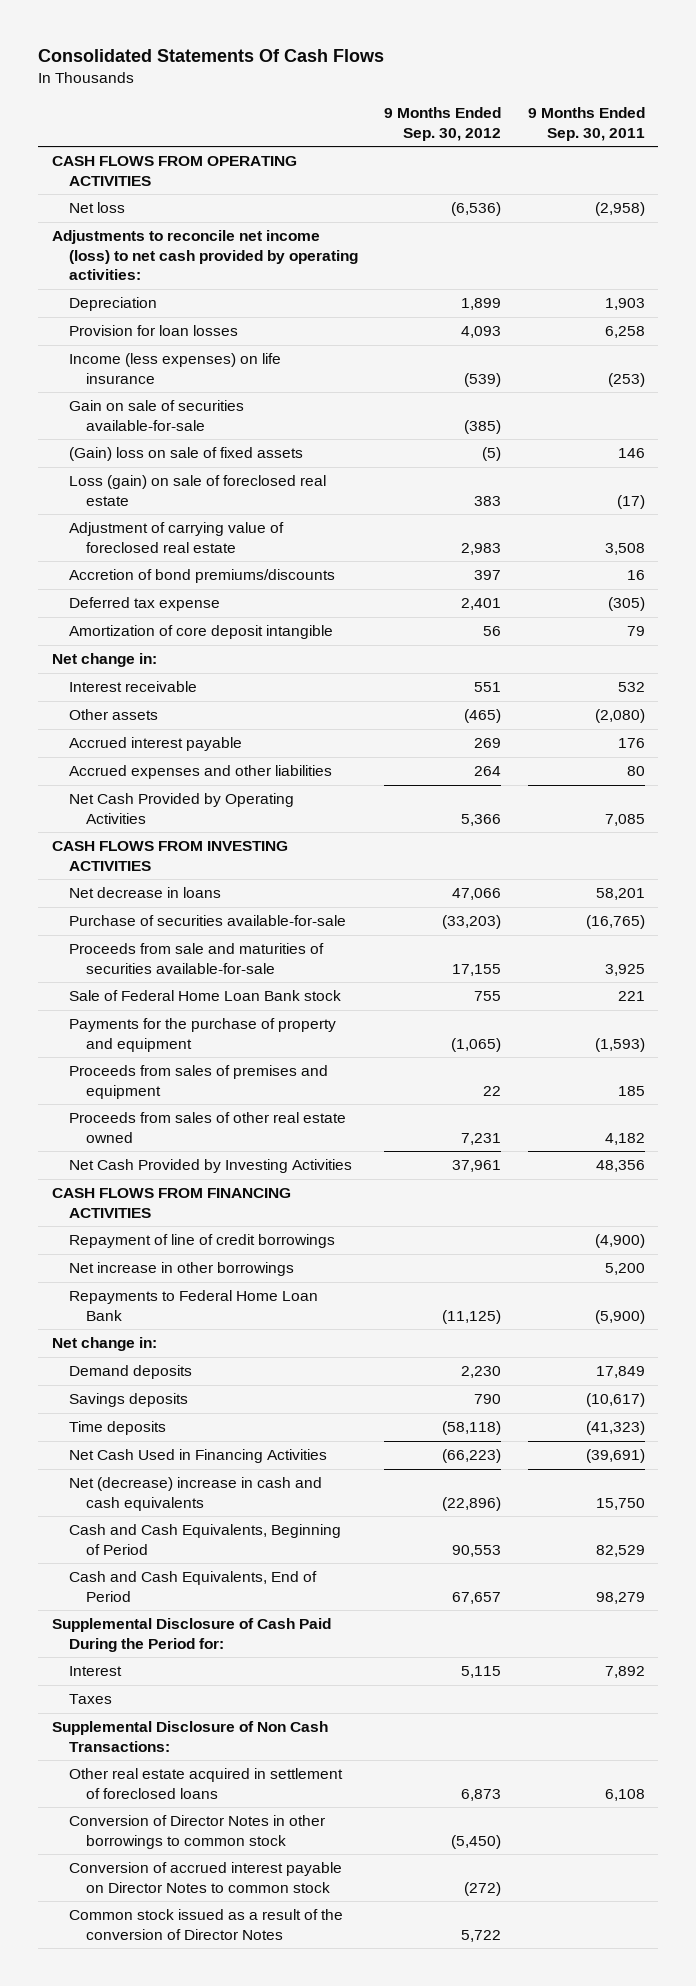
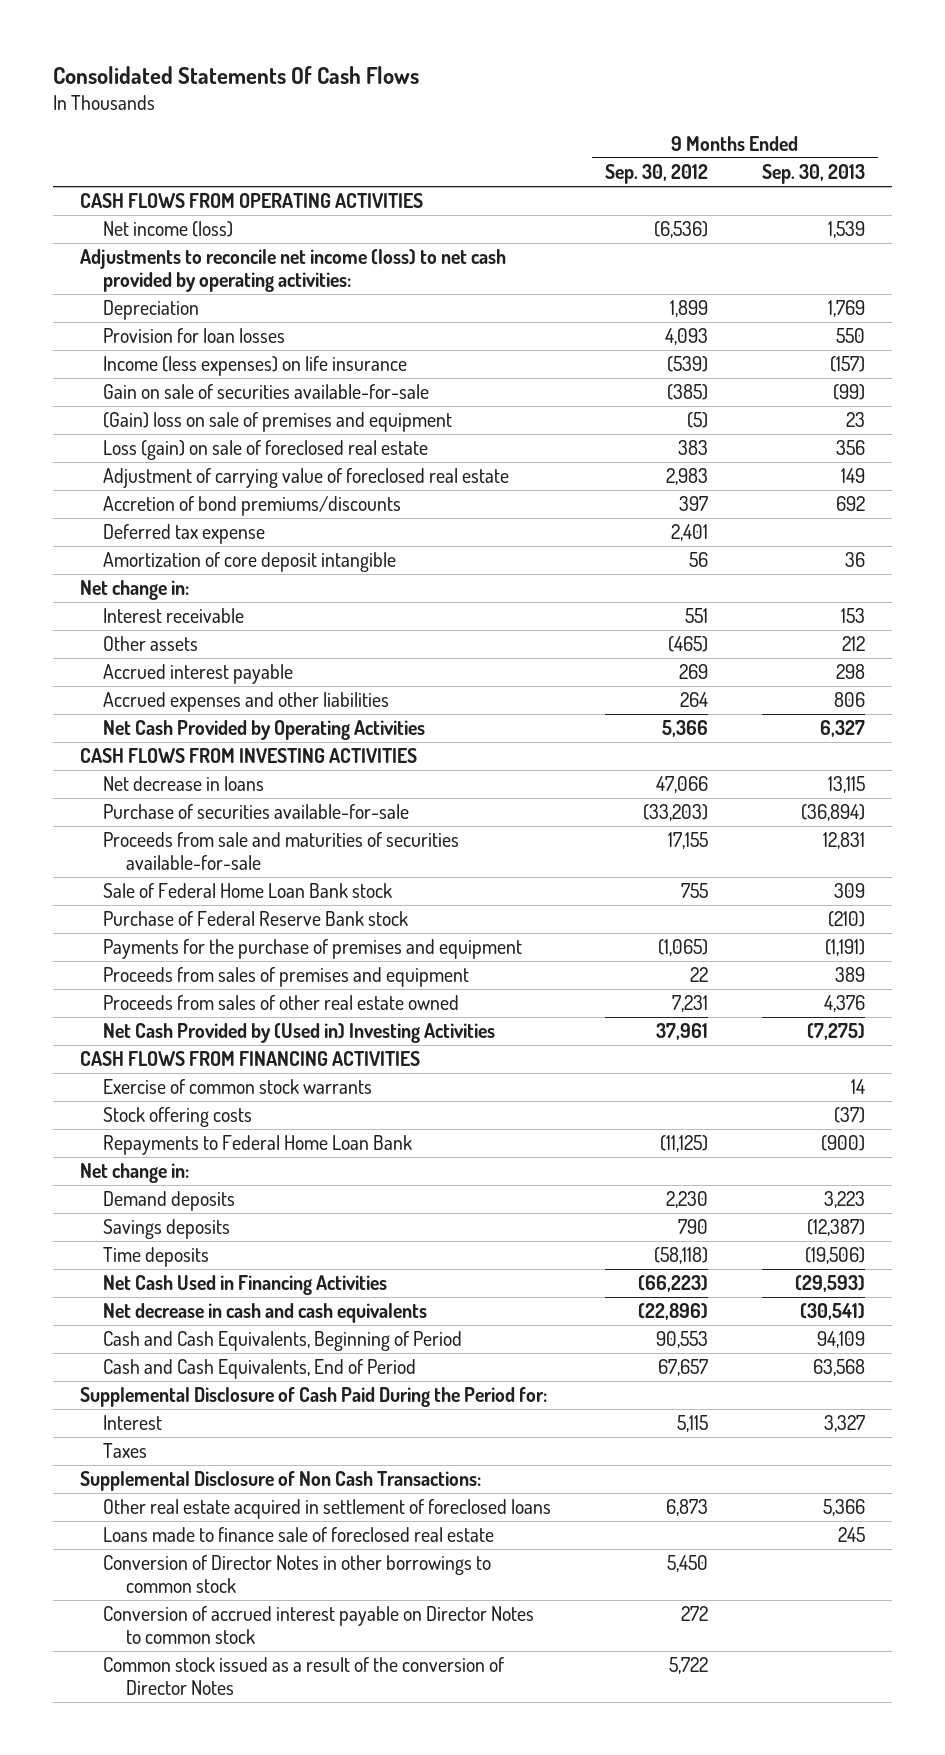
- | 9 Months Ended Sep. 30, 2012 | 9 Months Ended Sep. 30, 2011
+ | 9 Months Ended Sep. 30, 2012 | 9 Months Ended Sep. 30, 2013
- Net loss | (6,536) | (2,958)
+ Net income (loss) | (6,536) | 1,539
- (Gain) loss on sale of fixed assets | (5) | 146
+ (Gain) loss on sale of premises and equipment | (5) | 23
- Payments for the purchase of property and equipment | (1,065) | (1,593)
+ Purchase of Federal Reserve Bank stock | | (210)
+ Payments for the purchase of premises and equipment | (1,065) | (1,191)
- Net Cash Provided by Investing Activities | 37,961 | 48,356
+ Net Cash Provided by (Used in) Investing Activities | 37,961 | (7,275)
- Repayment of line of credit borrowings | | (4,900)
- Net increase in other borrowings | | 5,200
+ Exercise of common stock warrants | | 14
+ Stock offering costs | | (37)
- Net (decrease) increase in cash and cash equivalents | (22,896) | 15,750
+ Net decrease in cash and cash equivalents | (22,896) | (30,541)
- Conversion of Director Notes in other borrowings to common stock | (5,450) |
- Conversion of accrued interest payable on Director Notes to common stock | (272) |
+ Loans made to finance sale of foreclosed real estate | | 245
+ Conversion of Director Notes in other borrowings to common stock | 5,450 |
+ Conversion of accrued interest payable on Director Notes to common stock | 272 |

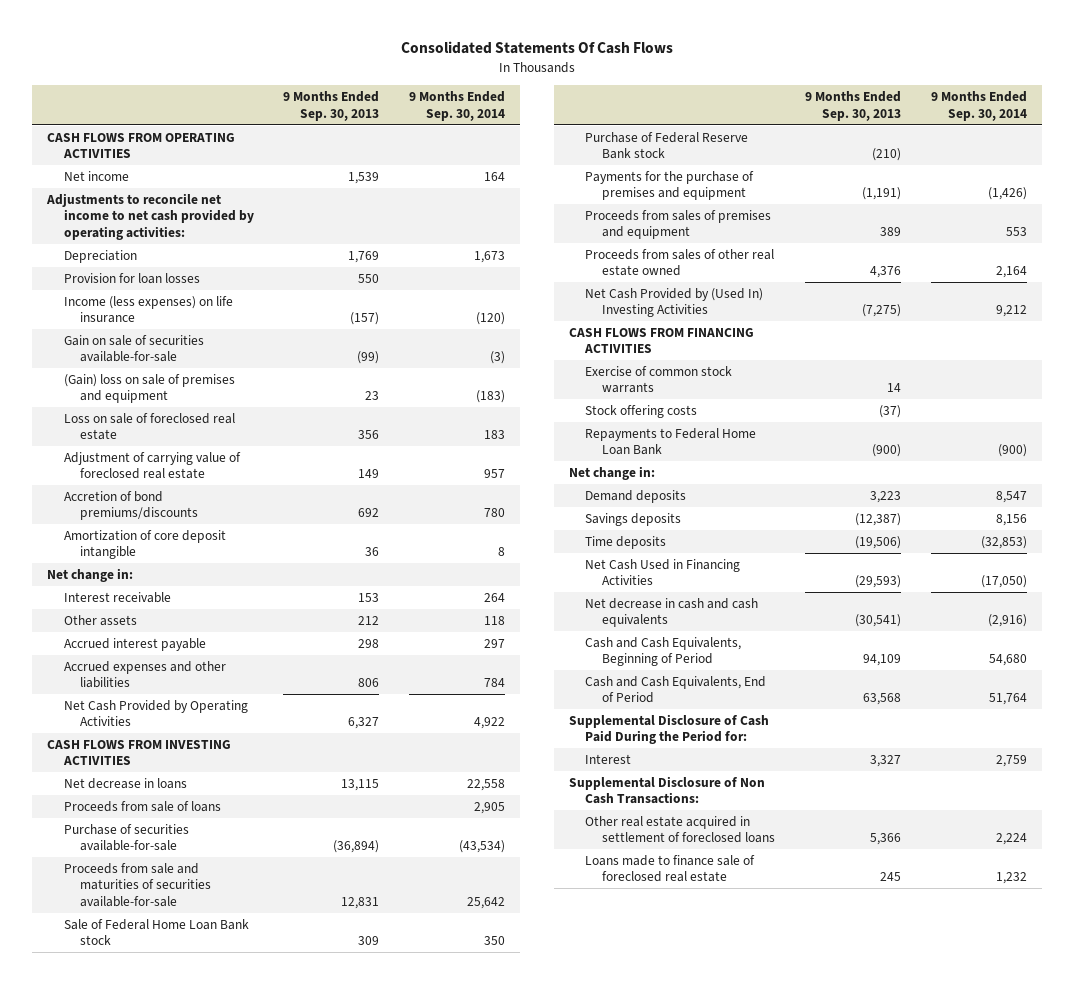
- | 9 Months Ended Sep. 30, 2012 | 9 Months Ended Sep. 30, 2013
+ | 9 Months Ended Sep. 30, 2013 | 9 Months Ended Sep. 30, 2014
- Net income (loss) | (6,536) | 1,539
- Adjustments to reconcile net income (loss) to net cash provided by operating activities:
+ Net income | 1,539 | 164
+ Adjustments to reconcile net income to net cash provided by operating activities:
- Loss (gain) on sale of foreclosed real estate | 383 | 356
+ Loss on sale of foreclosed real estate | 356 | 183
- Deferred tax expense | 2,401 |
+ Proceeds from sale of loans | | 2,905
- Net Cash Provided by (Used in) Investing Activities | 37,961 | (7,275)
+ Net Cash Provided by (Used In) Investing Activities | (7,275) | 9,212
- Taxes
- Conversion of Director Notes in other borrowings to common stock | 5,450 |
- Conversion of accrued interest payable on Director Notes to common stock | 272 |
- Common stock issued as a result of the conversion of Director Notes | 5,722 |

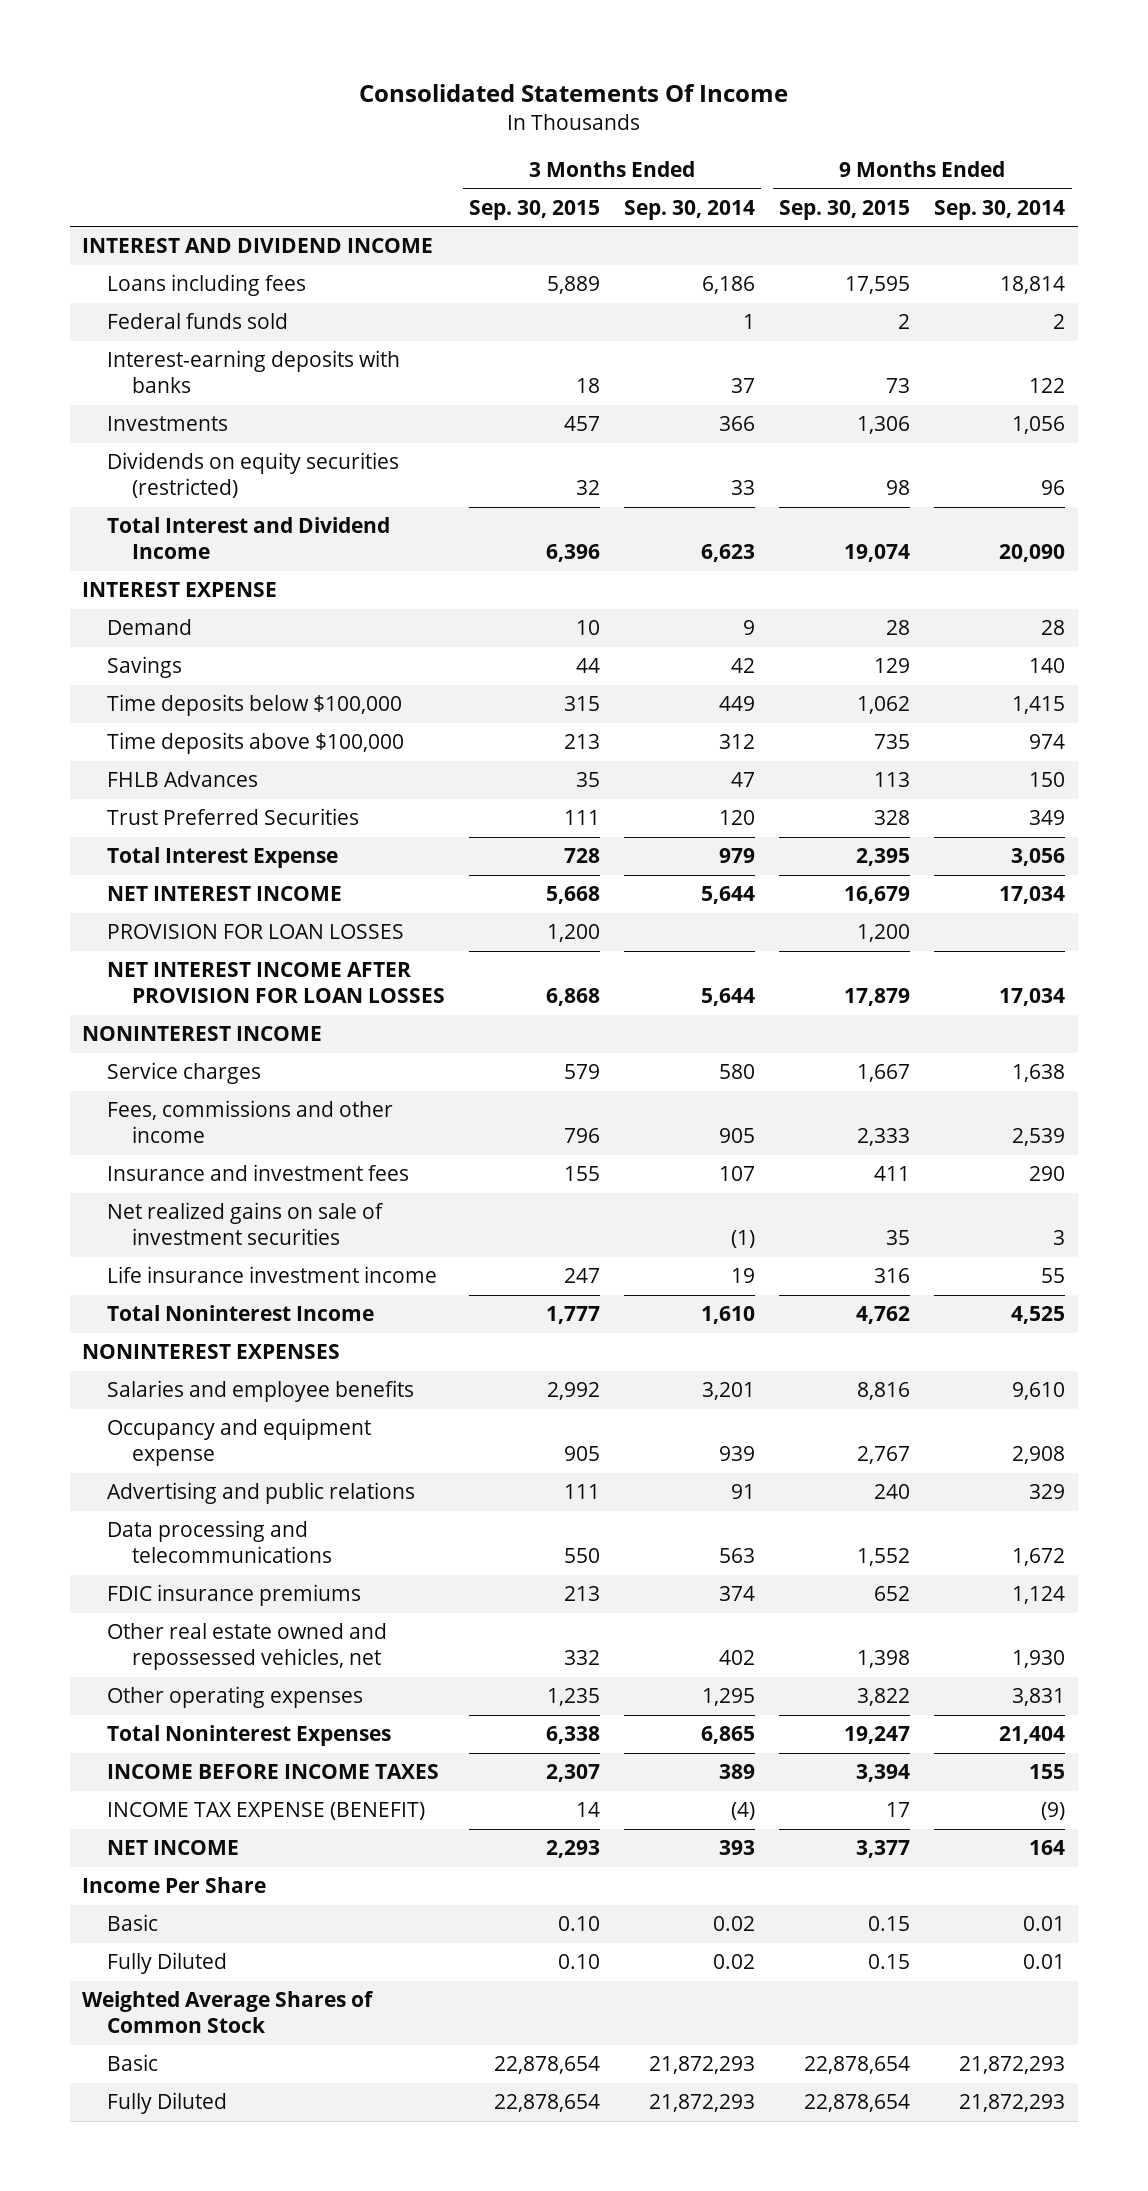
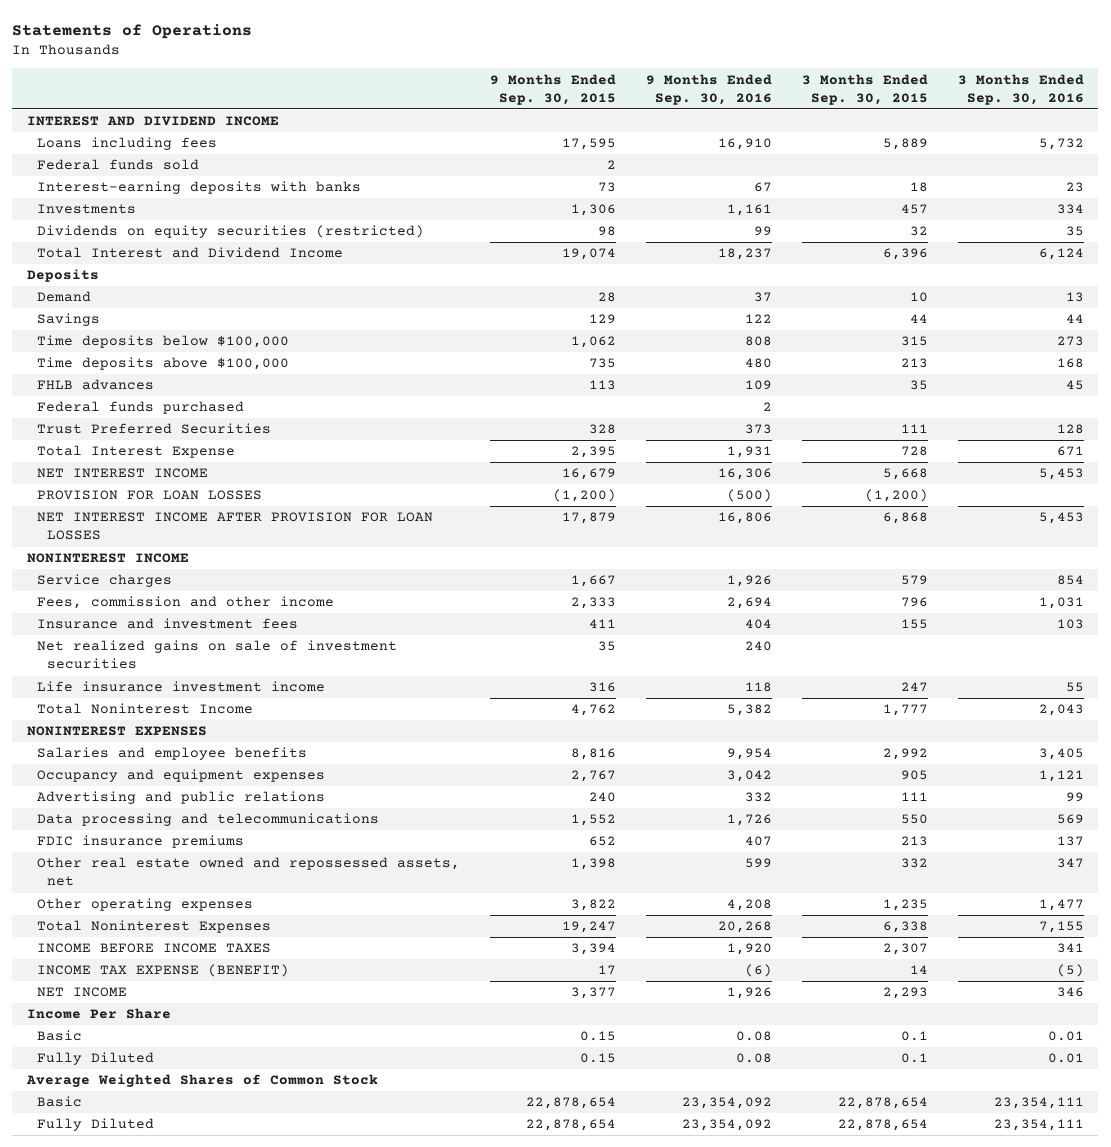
- Consolidated Statements Of Income
+ Statements of Operations
- | 3 Months Ended Sep. 30, 2015 | 3 Months Ended Sep. 30, 2014 | 9 Months Ended Sep. 30, 2015 | 9 Months Ended Sep. 30, 2014
+ | 9 Months Ended Sep. 30, 2015 | 9 Months Ended Sep. 30, 2016 | 3 Months Ended Sep. 30, 2015 | 3 Months Ended Sep. 30, 2016
- INTEREST EXPENSE
+ Deposits
- FHLB Advances | 35 | 47 | 113 | 150
+ FHLB advances | 113 | 109 | 35 | 45
+ Federal funds purchased | | 2 | |
- PROVISION FOR LOAN LOSSES | 1,200 | | 1,200 |
+ PROVISION FOR LOAN LOSSES | (1,200) | (500) | (1,200) |
- Fees, commissions and other income | 796 | 905 | 2,333 | 2,539
+ Fees, commission and other income | 2,333 | 2,694 | 796 | 1,031
- Occupancy and equipment expense | 905 | 939 | 2,767 | 2,908
+ Occupancy and equipment expenses | 2,767 | 3,042 | 905 | 1,121
- Other real estate owned and repossessed vehicles, net | 332 | 402 | 1,398 | 1,930
+ Other real estate owned and repossessed assets, net | 1,398 | 599 | 332 | 347
- Basic | 0.10 | 0.02 | 0.15 | 0.01
- Fully Diluted | 0.10 | 0.02 | 0.15 | 0.01
- Weighted Average Shares of Common Stock
+ Basic | 0.15 | 0.08 | 0.1 | 0.01
+ Fully Diluted | 0.15 | 0.08 | 0.1 | 0.01
+ Average Weighted Shares of Common Stock

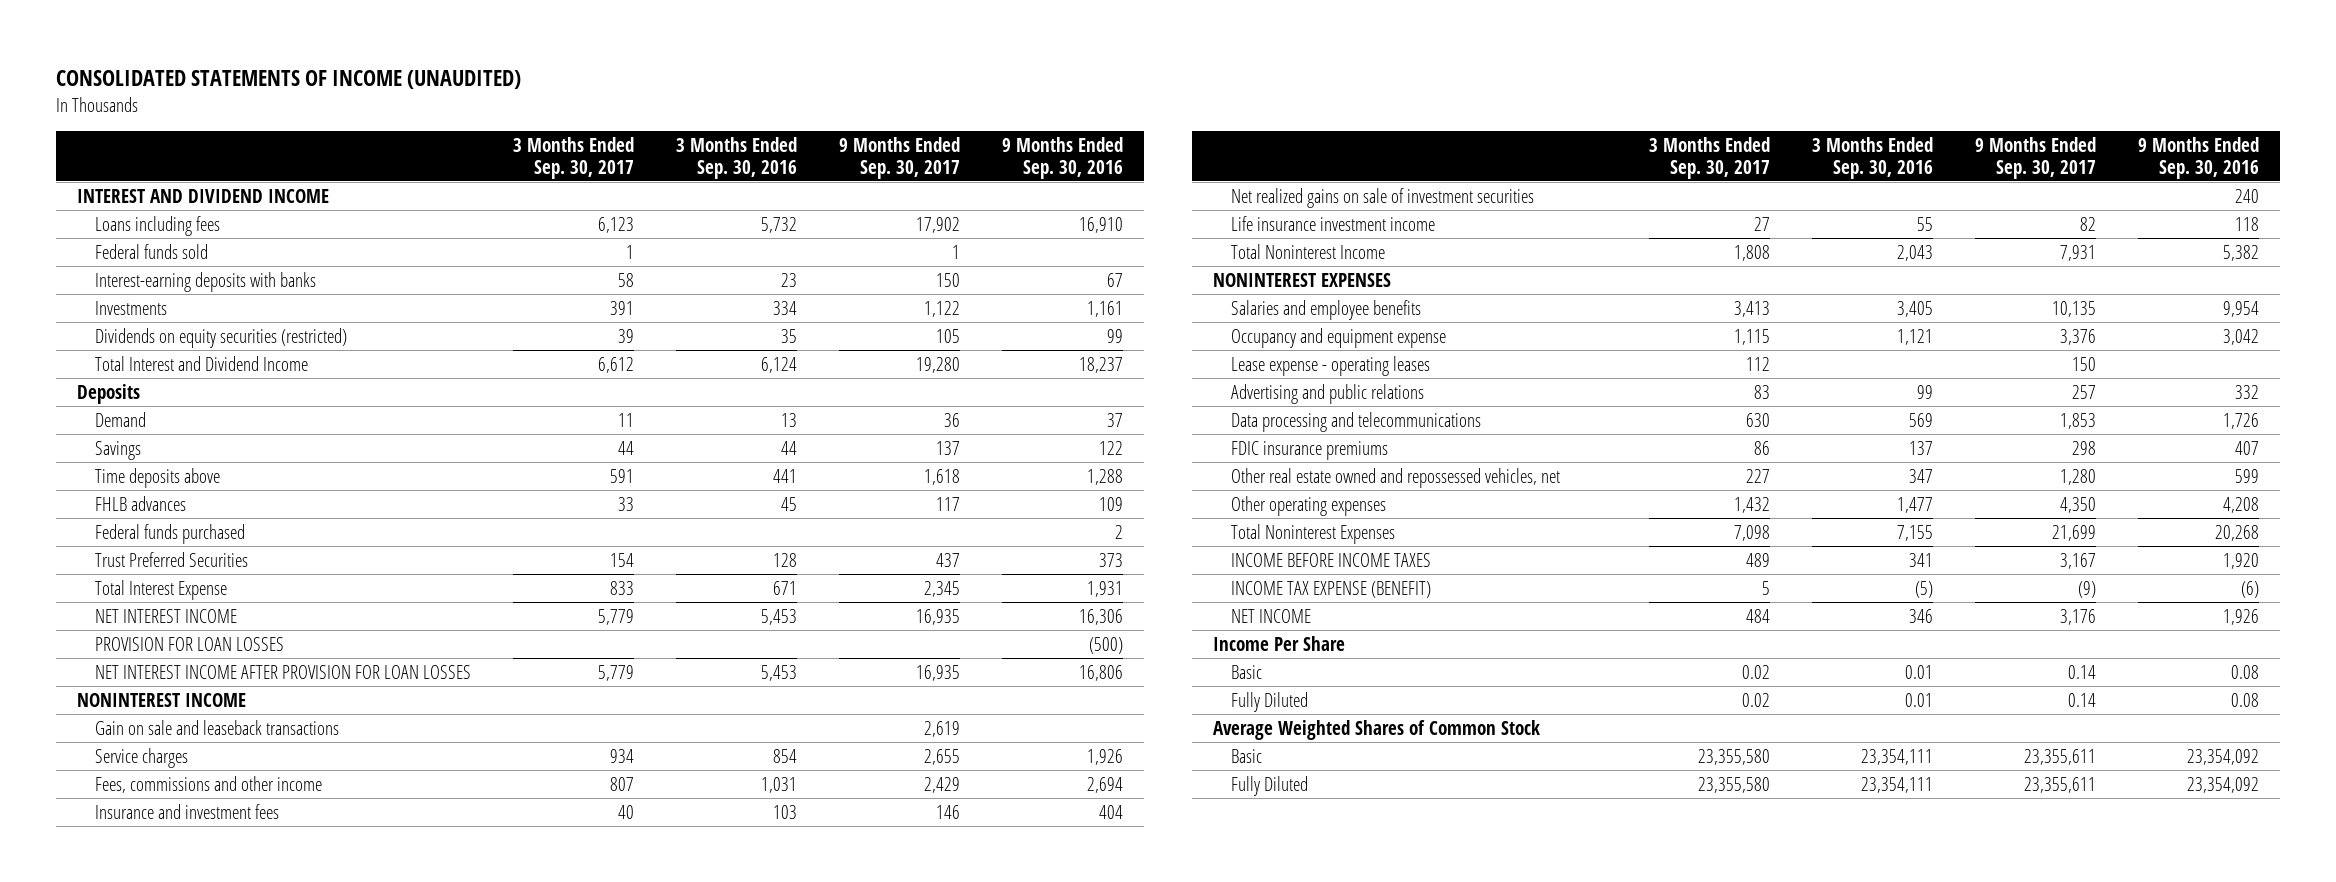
- Statements of Operations
+ CONSOLIDATED STATEMENTS OF INCOME (UNAUDITED)
- | 9 Months Ended Sep. 30, 2015 | 9 Months Ended Sep. 30, 2016 | 3 Months Ended Sep. 30, 2015 | 3 Months Ended Sep. 30, 2016
+ | 3 Months Ended Sep. 30, 2017 | 3 Months Ended Sep. 30, 2016 | 9 Months Ended Sep. 30, 2017 | 9 Months Ended Sep. 30, 2016
- Time deposits below $100,000 | 1,062 | 808 | 315 | 273
- Time deposits above $100,000 | 735 | 480 | 213 | 168
+ Time deposits above | 591 | 441 | 1,618 | 1,288
+ Gain on sale and leaseback transactions | | | 2,619 |
- Fees, commission and other income | 2,333 | 2,694 | 796 | 1,031
+ Fees, commissions and other income | 807 | 1,031 | 2,429 | 2,694
- Occupancy and equipment expenses | 2,767 | 3,042 | 905 | 1,121
+ Occupancy and equipment expense | 1,115 | 1,121 | 3,376 | 3,042
+ Lease expense - operating leases | 112 | | 150 |
- Other real estate owned and repossessed assets, net | 1,398 | 599 | 332 | 347
+ Other real estate owned and repossessed vehicles, net | 227 | 347 | 1,280 | 599

